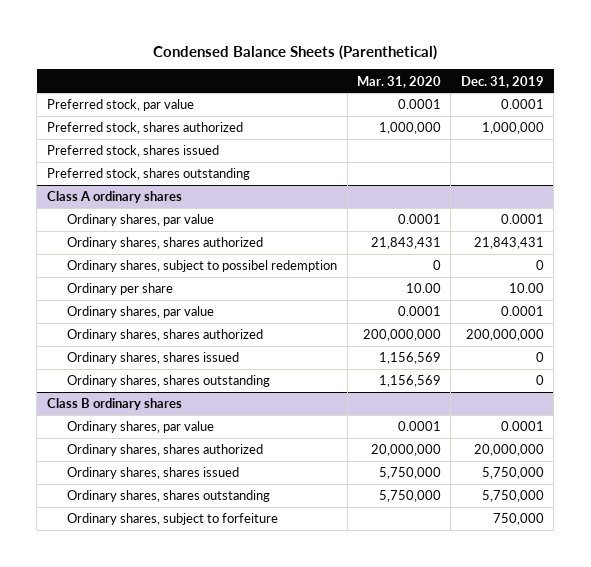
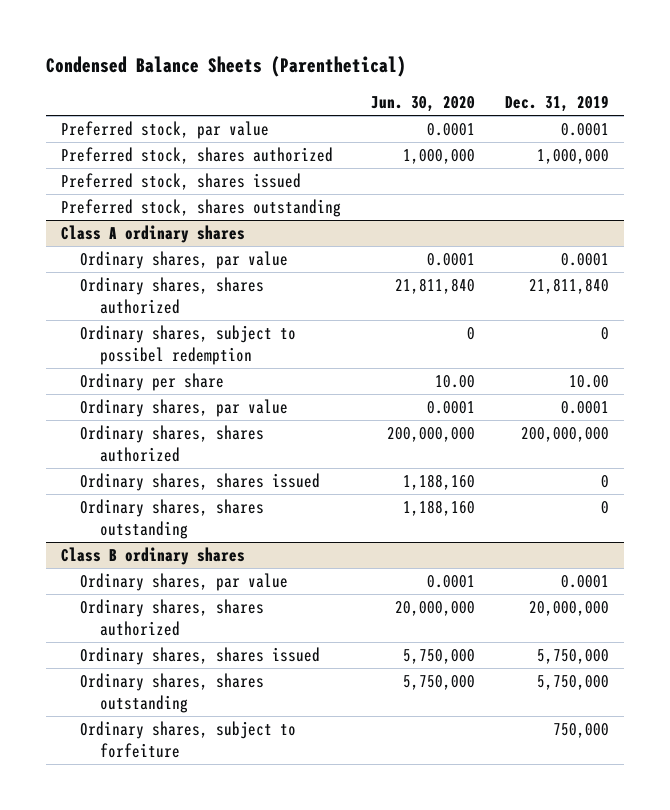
- | Mar. 31, 2020 | Dec. 31, 2019
+ | Jun. 30, 2020 | Dec. 31, 2019
@ Class A ordinary shares
- Ordinary shares, shares authorized | 21,843,431 | 21,843,431
+ Ordinary shares, shares authorized | 21,811,840 | 21,811,840

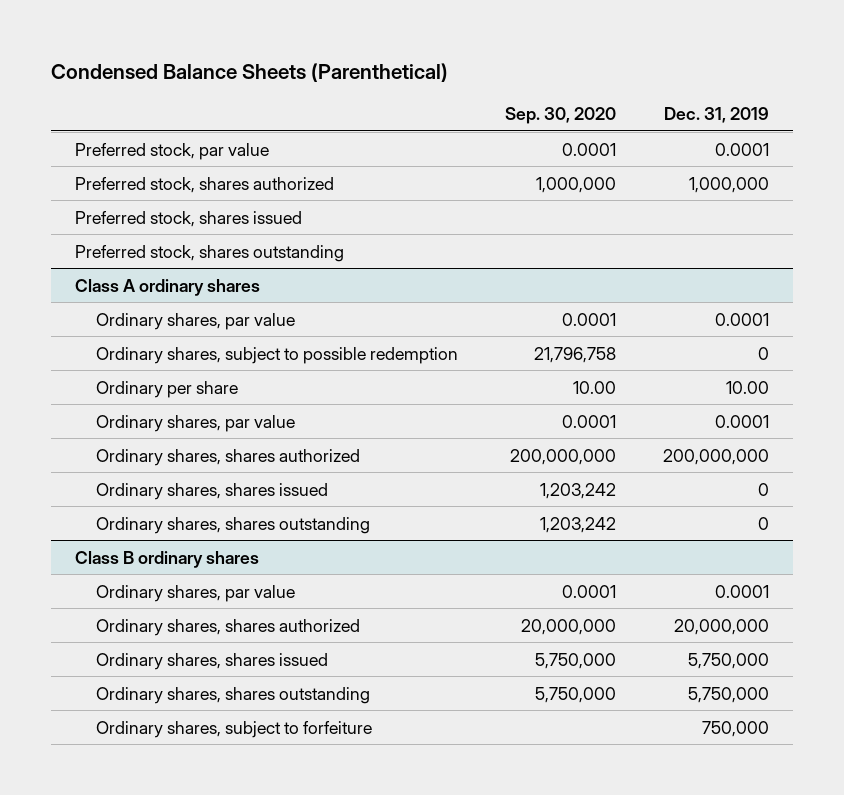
- | Jun. 30, 2020 | Dec. 31, 2019
+ | Sep. 30, 2020 | Dec. 31, 2019
@ Class A ordinary shares
- Ordinary shares, shares authorized | 21,811,840 | 21,811,840
- Ordinary shares, subject to possibel redemption | 0 | 0
+ Ordinary shares, subject to possible redemption | 21,796,758 | 0

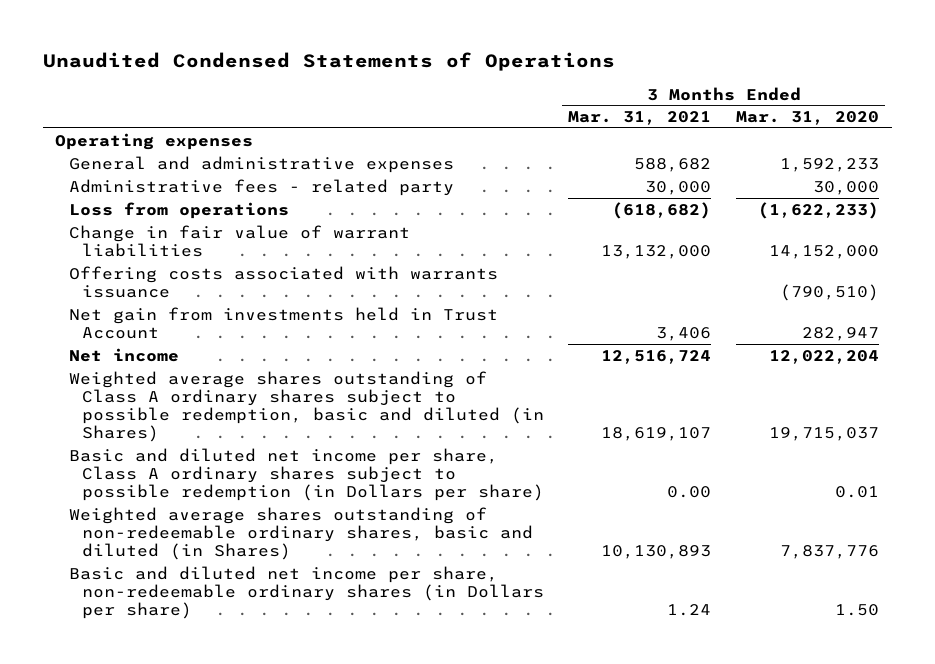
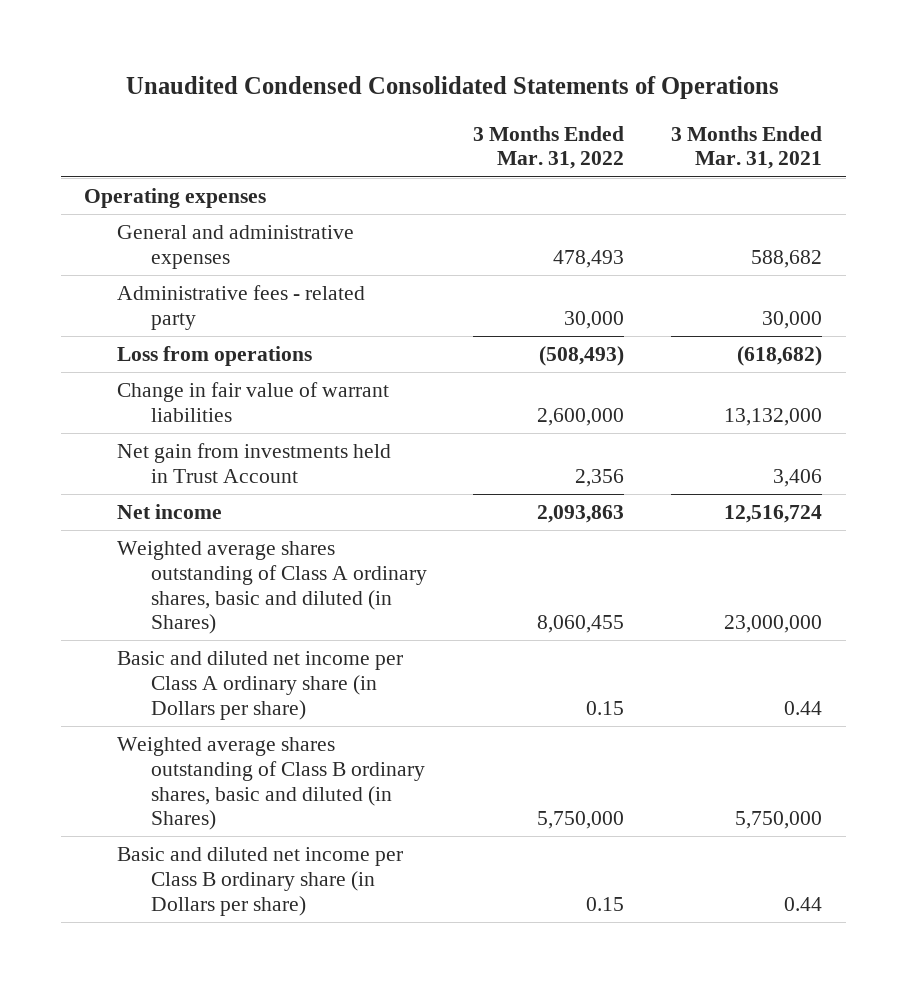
- Unaudited Condensed Statements of Operations
+ Unaudited Condensed Consolidated Statements of Operations
- | 3 Months Ended Mar. 31, 2021 | 3 Months Ended Mar. 31, 2020
+ | 3 Months Ended Mar. 31, 2022 | 3 Months Ended Mar. 31, 2021
- Offering costs associated with warrants issuance | | (790,510)
- Weighted average shares outstanding of Class A ordinary shares subject to possible redemption, basic and diluted (in Shares) | 18,619,107 | 19,715,037
- Basic and diluted net income per share, Class A ordinary shares subject to possible redemption (in Dollars per share) | 0.00 | 0.01
- Weighted average shares outstanding of non-redeemable ordinary shares, basic and diluted (in Shares) | 10,130,893 | 7,837,776
- Basic and diluted net income per share, non-redeemable ordinary shares (in Dollars per share) | 1.24 | 1.50
+ Weighted average shares outstanding of Class A ordinary shares, basic and diluted (in Shares) | 8,060,455 | 23,000,000
+ Basic and diluted net income per Class A ordinary share (in Dollars per share) | 0.15 | 0.44
+ Weighted average shares outstanding of Class B ordinary shares, basic and diluted (in Shares) | 5,750,000 | 5,750,000
+ Basic and diluted net income per Class B ordinary share (in Dollars per share) | 0.15 | 0.44

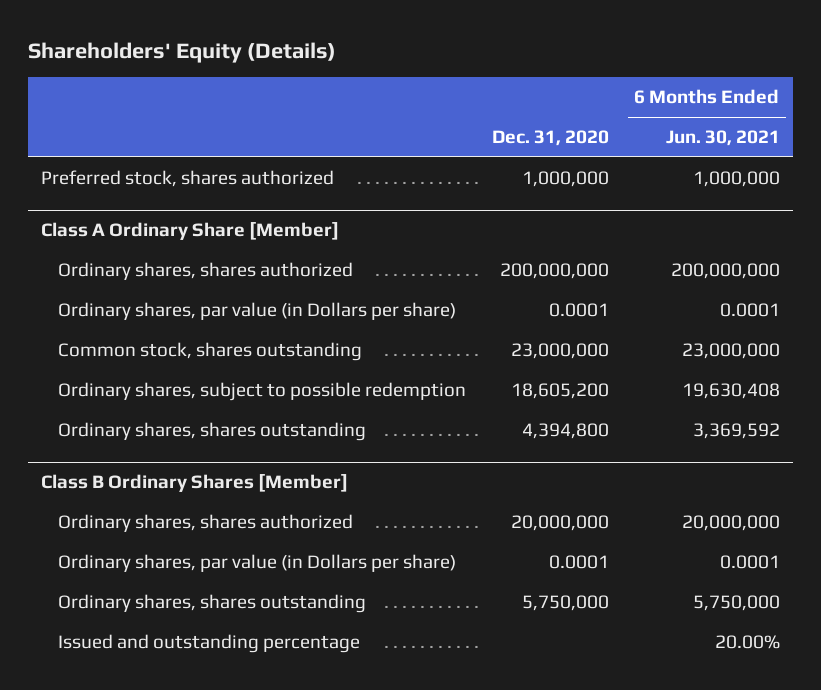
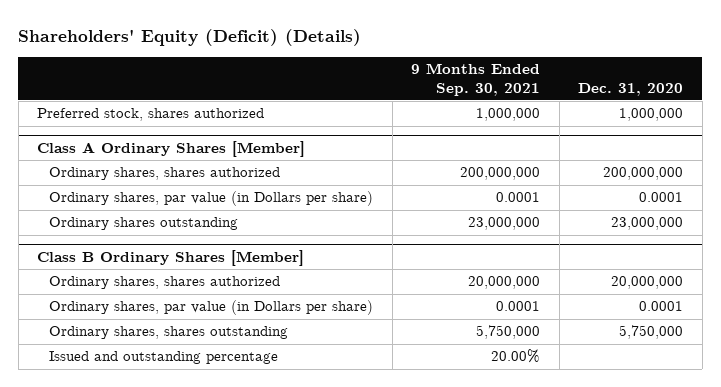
- Shareholders' Equity (Details)
+ Shareholders' Equity (Deficit) (Details)
- | Dec. 31, 2020 | 6 Months Ended Jun. 30, 2021
+ | 9 Months Ended Sep. 30, 2021 | Dec. 31, 2020
- Class A Ordinary Share [Member]
+ Class A Ordinary Shares [Member]
- Common stock, shares outstanding | 23,000,000 | 23,000,000
- Ordinary shares, subject to possible redemption | 18,605,200 | 19,630,408
- Ordinary shares, shares outstanding | 4,394,800 | 3,369,592
+ Ordinary shares outstanding | 23,000,000 | 23,000,000

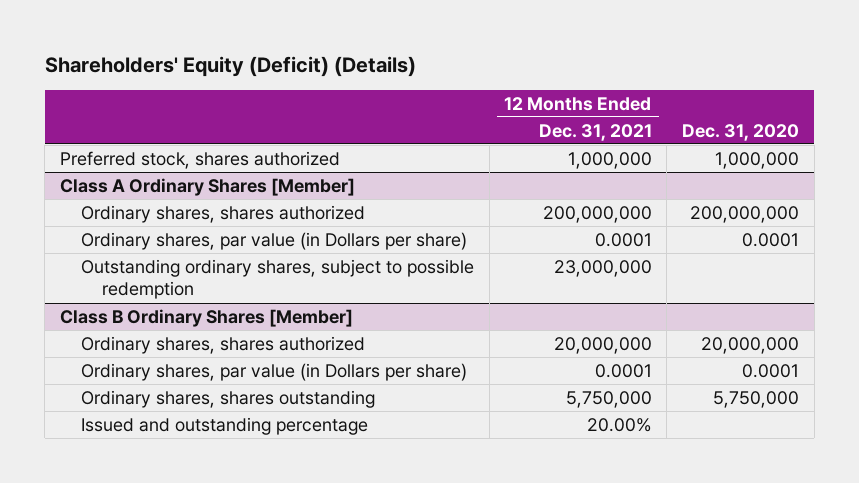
- | 9 Months Ended Sep. 30, 2021 | Dec. 31, 2020
+ | 12 Months Ended Dec. 31, 2021 | Dec. 31, 2020
@ Class A Ordinary Shares [Member]
- Ordinary shares outstanding | 23,000,000 | 23,000,000
+ Outstanding ordinary shares, subject to possible redemption | 23,000,000 |

